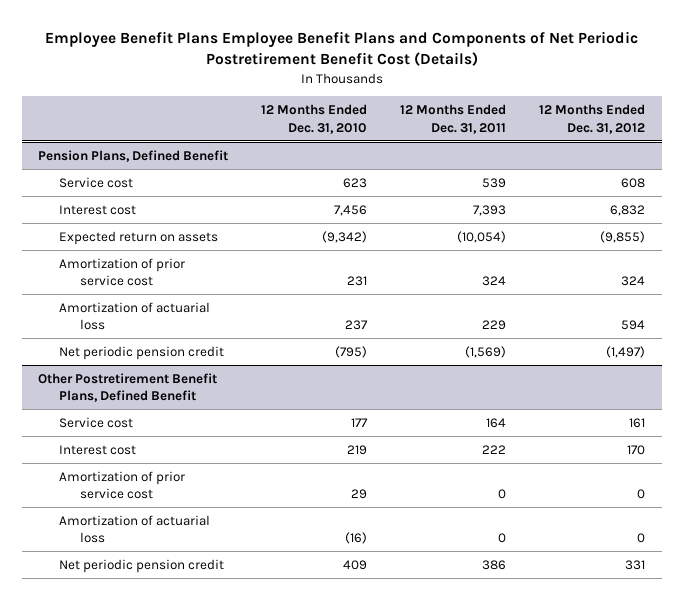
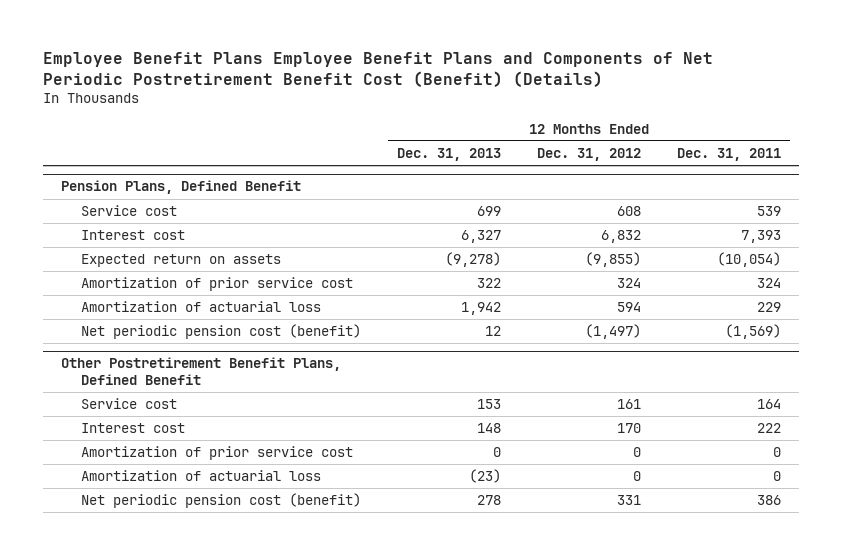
- Employee Benefit Plans Employee Benefit Plans and Components of Net Periodic Postretirement Benefit Cost (Details)
+ Employee Benefit Plans Employee Benefit Plans and Components of Net Periodic Postretirement Benefit Cost (Benefit) (Details)
- | 12 Months Ended Dec. 31, 2010 | 12 Months Ended Dec. 31, 2011 | 12 Months Ended Dec. 31, 2012
+ | 12 Months Ended Dec. 31, 2013 | 12 Months Ended Dec. 31, 2012 | 12 Months Ended Dec. 31, 2011
@ Pension Plans, Defined Benefit
- Net periodic pension credit | (795) | (1,569) | (1,497)
+ Net periodic pension cost (benefit) | 12 | (1,497) | (1,569)
@ Other Postretirement Benefit Plans, Defined Benefit
- Net periodic pension credit | 409 | 386 | 331
+ Net periodic pension cost (benefit) | 278 | 331 | 386

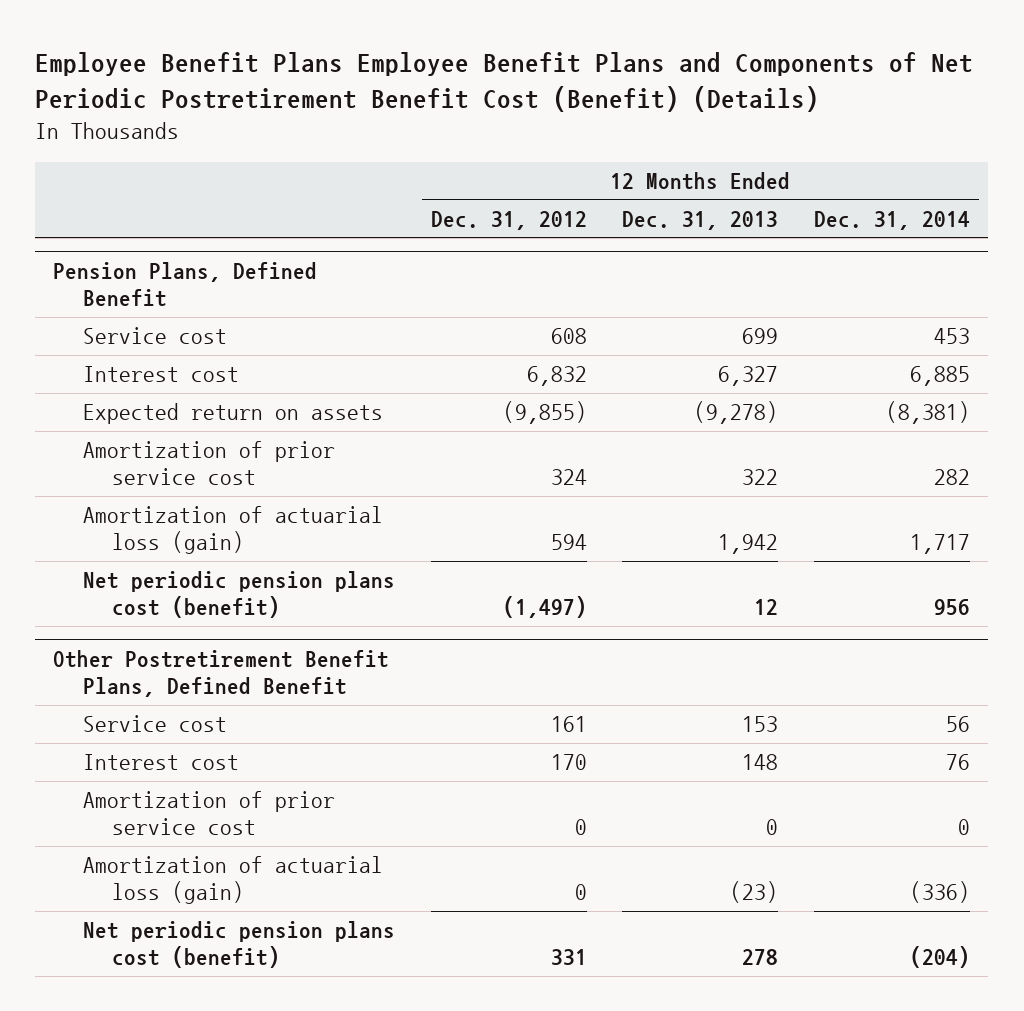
- | 12 Months Ended Dec. 31, 2013 | 12 Months Ended Dec. 31, 2012 | 12 Months Ended Dec. 31, 2011
+ | 12 Months Ended Dec. 31, 2012 | 12 Months Ended Dec. 31, 2013 | 12 Months Ended Dec. 31, 2014
@ Pension Plans, Defined Benefit
- Amortization of actuarial loss | 1,942 | 594 | 229
- Net periodic pension cost (benefit) | 12 | (1,497) | (1,569)
+ Amortization of actuarial loss (gain) | 594 | 1,942 | 1,717
+ Net periodic pension plans cost (benefit) | (1,497) | 12 | 956
@ Other Postretirement Benefit Plans, Defined Benefit
- Amortization of actuarial loss | (23) | 0 | 0
- Net periodic pension cost (benefit) | 278 | 331 | 386
+ Amortization of actuarial loss (gain) | 0 | (23) | (336)
+ Net periodic pension plans cost (benefit) | 331 | 278 | (204)

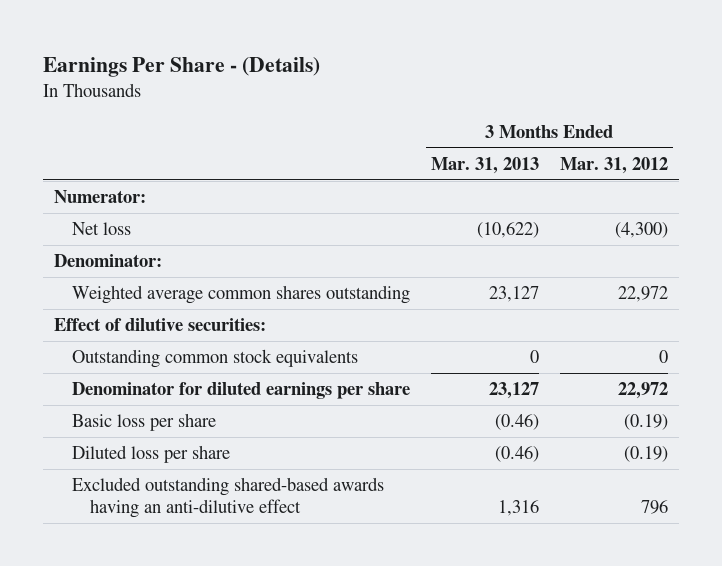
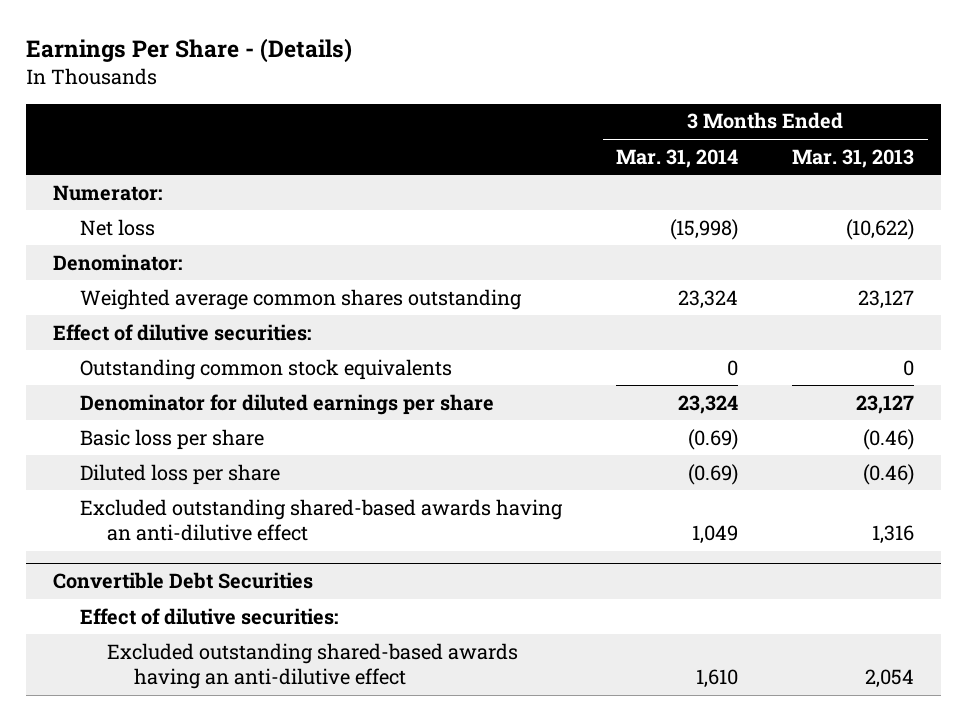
- | 3 Months Ended Mar. 31, 2013 | 3 Months Ended Mar. 31, 2012
+ | 3 Months Ended Mar. 31, 2014 | 3 Months Ended Mar. 31, 2013
+ Convertible Debt Securities
+ Effect of dilutive securities:
+ Excluded outstanding shared-based awards having an anti-dilutive effect | 1,610 | 2,054

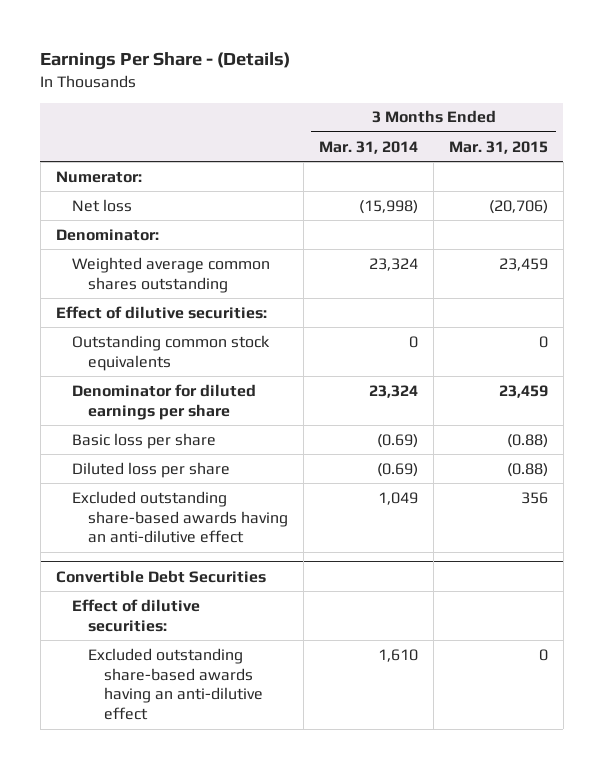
- | 3 Months Ended Mar. 31, 2014 | 3 Months Ended Mar. 31, 2013
+ | 3 Months Ended Mar. 31, 2014 | 3 Months Ended Mar. 31, 2015
- Excluded outstanding shared-based awards having an anti-dilutive effect | 1,049 | 1,316
+ Excluded outstanding share-based awards having an anti-dilutive effect | 1,049 | 356
@ Convertible Debt Securities
- Excluded outstanding shared-based awards having an anti-dilutive effect | 1,610 | 2,054
+ Excluded outstanding share-based awards having an anti-dilutive effect | 1,610 | 0

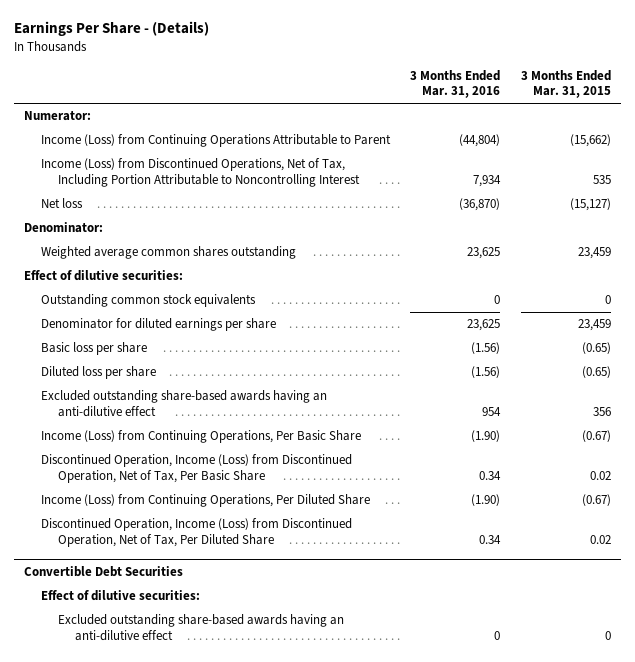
- | 3 Months Ended Mar. 31, 2014 | 3 Months Ended Mar. 31, 2015
+ | 3 Months Ended Mar. 31, 2016 | 3 Months Ended Mar. 31, 2015
- Net loss | (15,998) | (20,706)
+ Income (Loss) from Continuing Operations Attributable to Parent | (44,804) | (15,662)
+ Income (Loss) from Discontinued Operations, Net of Tax, Including Portion Attributable to Noncontrolling Interest | 7,934 | 535
+ Net loss | (36,870) | (15,127)
- Basic loss per share | (0.69) | (0.88)
- Diluted loss per share | (0.69) | (0.88)
+ Basic loss per share | (1.56) | (0.65)
+ Diluted loss per share | (1.56) | (0.65)
+ Income (Loss) from Continuing Operations, Per Basic Share | (1.90) | (0.67)
+ Discontinued Operation, Income (Loss) from Discontinued Operation, Net of Tax, Per Basic Share | 0.34 | 0.02
+ Income (Loss) from Continuing Operations, Per Diluted Share | (1.90) | (0.67)
+ Discontinued Operation, Income (Loss) from Discontinued Operation, Net of Tax, Per Diluted Share | 0.34 | 0.02

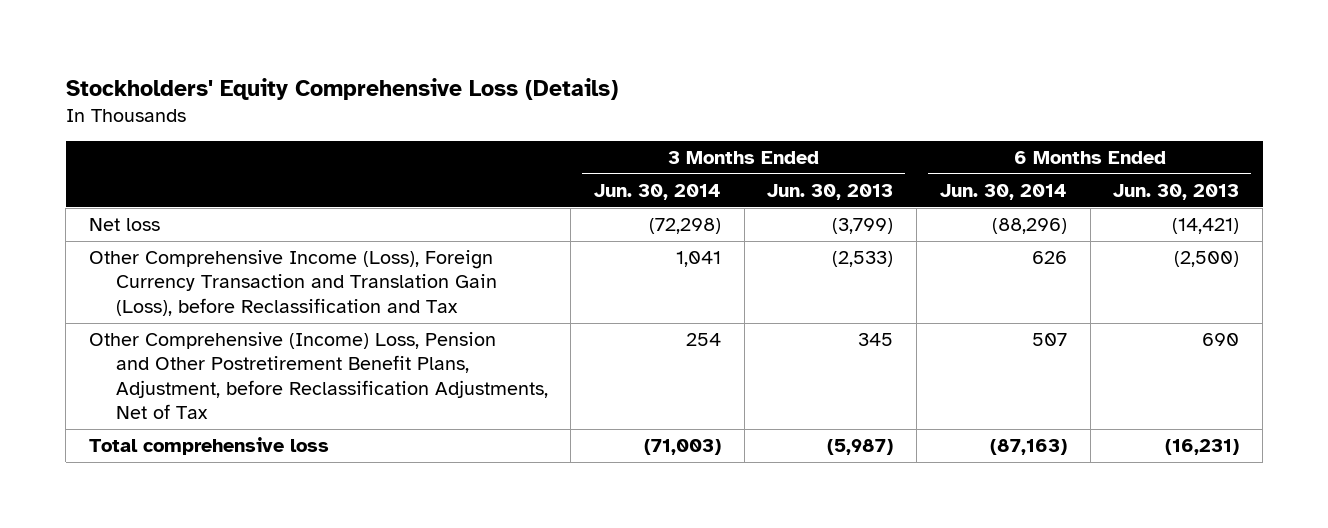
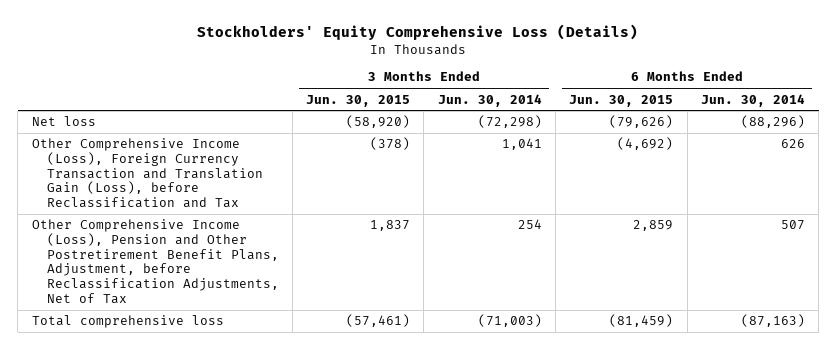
- | 3 Months Ended Jun. 30, 2014 | 3 Months Ended Jun. 30, 2013 | 6 Months Ended Jun. 30, 2014 | 6 Months Ended Jun. 30, 2013
+ | 3 Months Ended Jun. 30, 2015 | 3 Months Ended Jun. 30, 2014 | 6 Months Ended Jun. 30, 2015 | 6 Months Ended Jun. 30, 2014
- Other Comprehensive (Income) Loss, Pension and Other Postretirement Benefit Plans, Adjustment, before Reclassification Adjustments, Net of Tax | 254 | 345 | 507 | 690
+ Other Comprehensive Income (Loss), Pension and Other Postretirement Benefit Plans, Adjustment, before Reclassification Adjustments, Net of Tax | 1,837 | 254 | 2,859 | 507

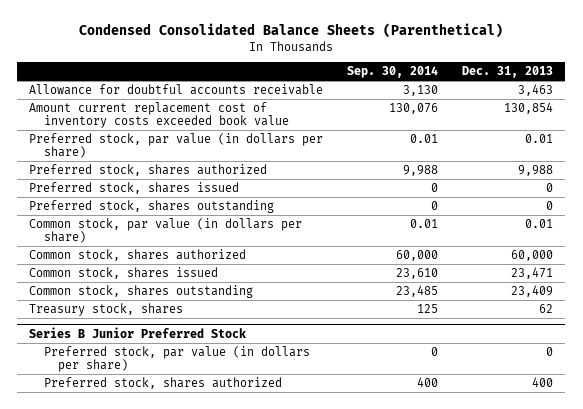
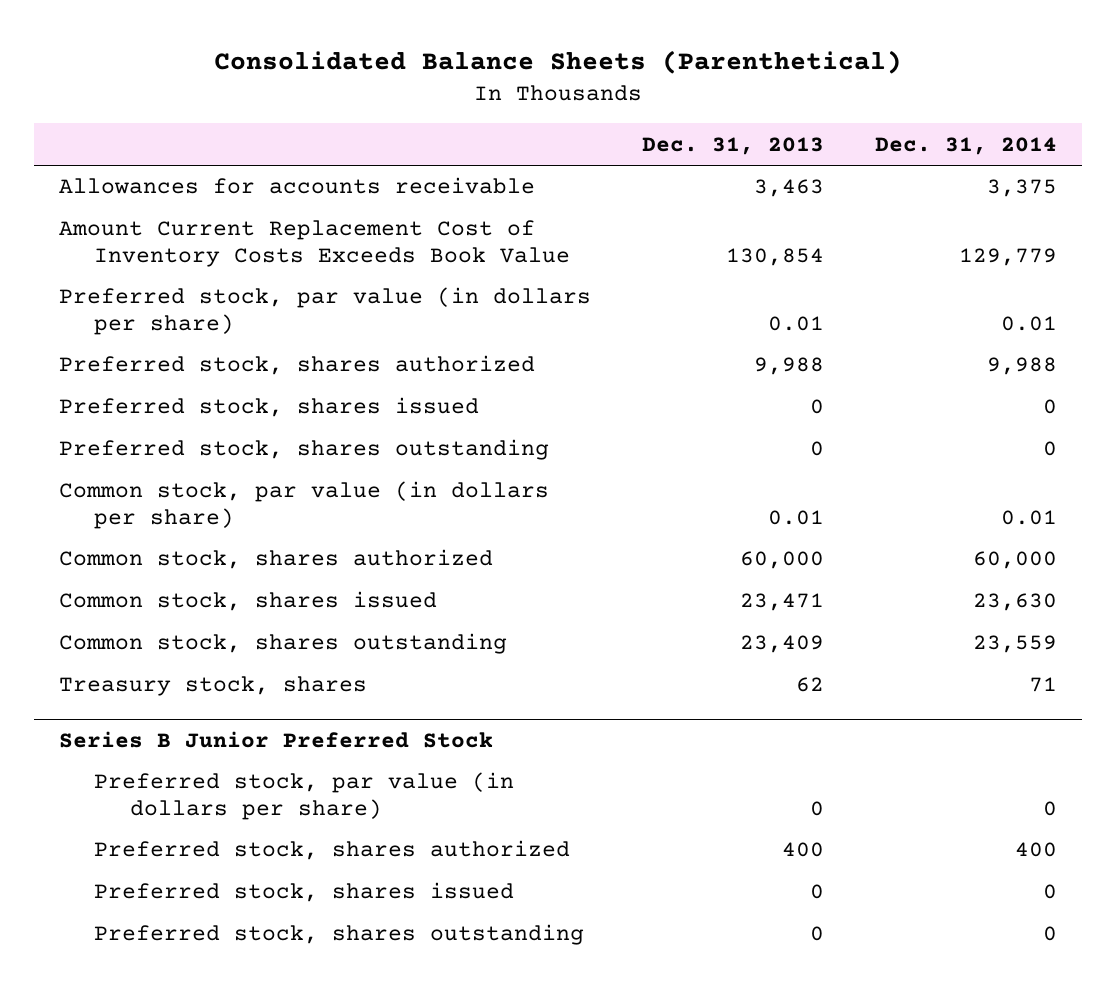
- Condensed Consolidated Balance Sheets (Parenthetical)
+ Consolidated Balance Sheets (Parenthetical)
- | Sep. 30, 2014 | Dec. 31, 2013
+ | Dec. 31, 2013 | Dec. 31, 2014
- Allowance for doubtful accounts receivable | 3,130 | 3,463
- Amount current replacement cost of inventory costs exceeded book value | 130,076 | 130,854
+ Allowances for accounts receivable | 3,463 | 3,375
+ Amount Current Replacement Cost of Inventory Costs Exceeds Book Value | 130,854 | 129,779
@ Series B Junior Preferred Stock
+ Preferred stock, shares issued | 0 | 0
+ Preferred stock, shares outstanding | 0 | 0

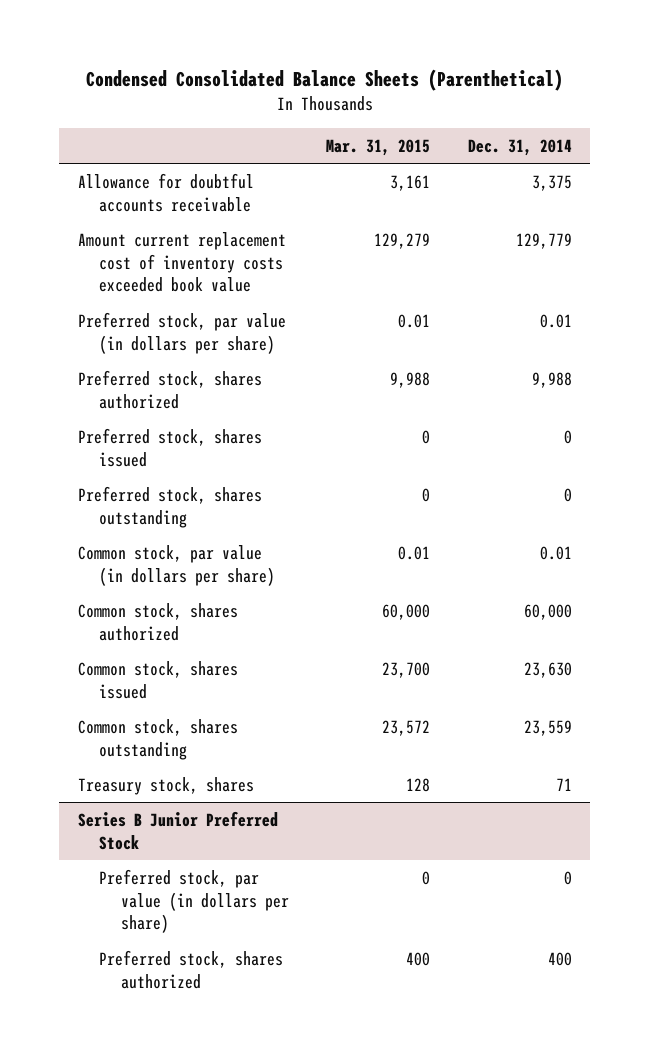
- Consolidated Balance Sheets (Parenthetical)
+ Condensed Consolidated Balance Sheets (Parenthetical)
- | Dec. 31, 2013 | Dec. 31, 2014
+ | Mar. 31, 2015 | Dec. 31, 2014
- Allowances for accounts receivable | 3,463 | 3,375
- Amount Current Replacement Cost of Inventory Costs Exceeds Book Value | 130,854 | 129,779
+ Allowance for doubtful accounts receivable | 3,161 | 3,375
+ Amount current replacement cost of inventory costs exceeded book value | 129,279 | 129,779
@ Series B Junior Preferred Stock
- Preferred stock, shares issued | 0 | 0
- Preferred stock, shares outstanding | 0 | 0

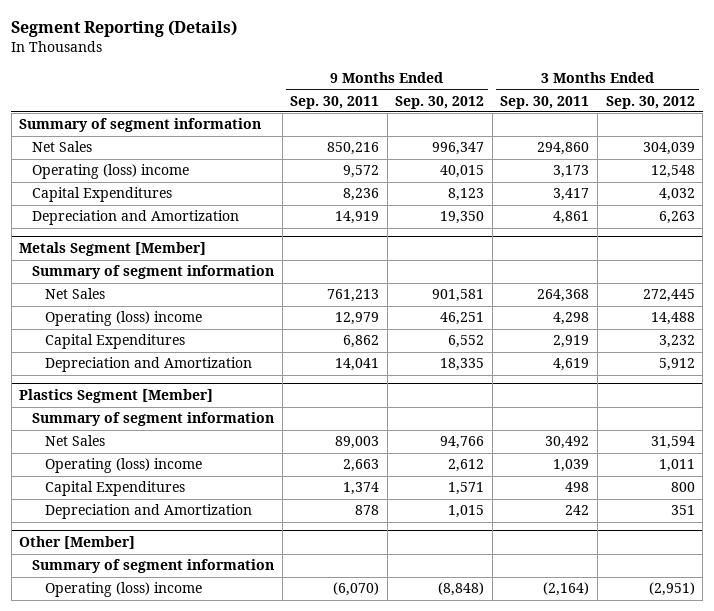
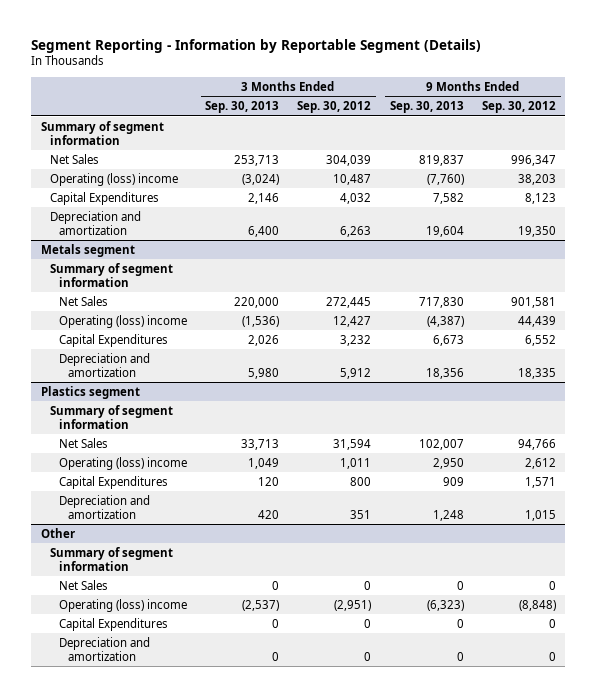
- Segment Reporting (Details)
+ Segment Reporting - Information by Reportable Segment (Details)
- | 9 Months Ended Sep. 30, 2011 | 9 Months Ended Sep. 30, 2012 | 3 Months Ended Sep. 30, 2011 | 3 Months Ended Sep. 30, 2012
+ | 3 Months Ended Sep. 30, 2013 | 3 Months Ended Sep. 30, 2012 | 9 Months Ended Sep. 30, 2013 | 9 Months Ended Sep. 30, 2012
- Operating (loss) income | 9,572 | 40,015 | 3,173 | 12,548
+ Operating (loss) income | (3,024) | 10,487 | (7,760) | 38,203
- Depreciation and Amortization | 14,919 | 19,350 | 4,861 | 6,263
- Metals Segment [Member]
+ Depreciation and amortization | 6,400 | 6,263 | 19,604 | 19,350
+ Metals segment
- Operating (loss) income | 12,979 | 46,251 | 4,298 | 14,488
+ Operating (loss) income | (1,536) | 12,427 | (4,387) | 44,439
- Depreciation and Amortization | 14,041 | 18,335 | 4,619 | 5,912
- Plastics Segment [Member]
+ Depreciation and amortization | 5,980 | 5,912 | 18,356 | 18,335
+ Plastics segment
- Depreciation and Amortization | 878 | 1,015 | 242 | 351
- Other [Member]
+ Depreciation and amortization | 420 | 351 | 1,248 | 1,015
+ Other
+ Net Sales | 0 | 0 | 0 | 0
+ Capital Expenditures | 0 | 0 | 0 | 0
+ Depreciation and amortization | 0 | 0 | 0 | 0

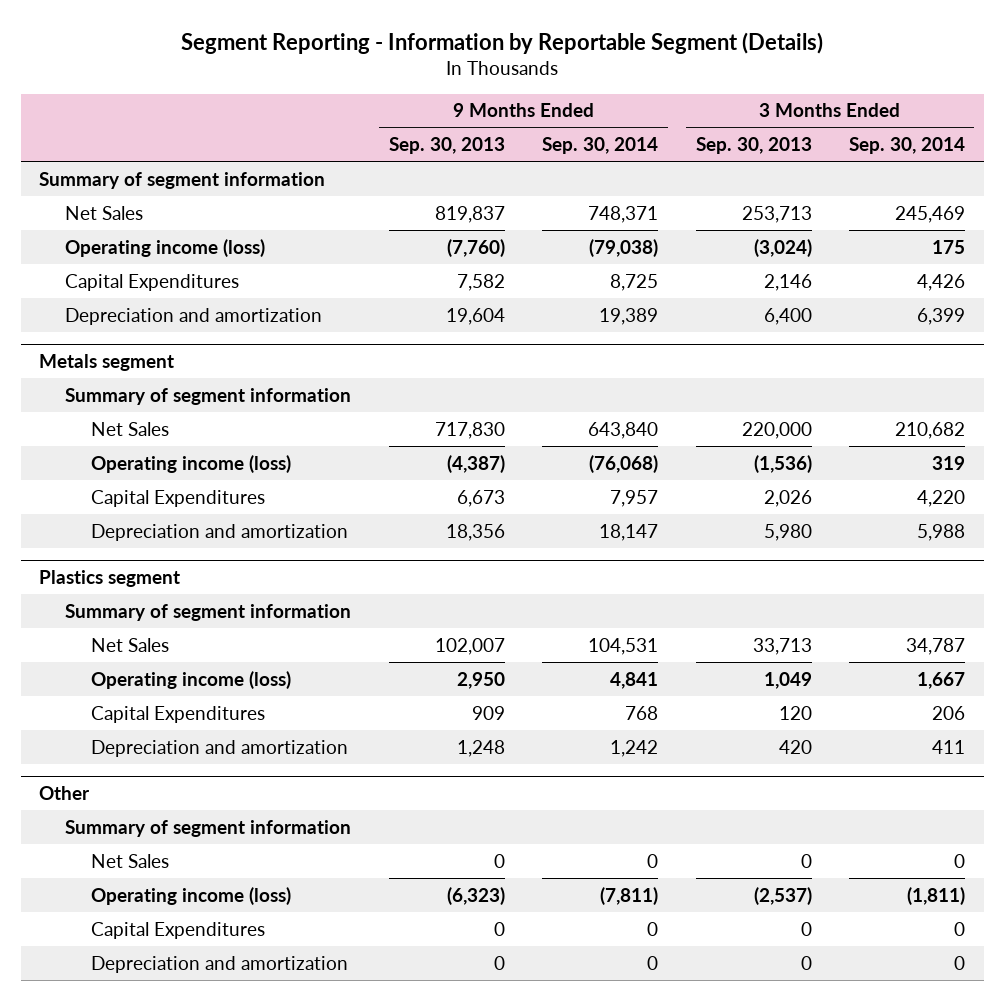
- | 3 Months Ended Sep. 30, 2013 | 3 Months Ended Sep. 30, 2012 | 9 Months Ended Sep. 30, 2013 | 9 Months Ended Sep. 30, 2012
+ | 9 Months Ended Sep. 30, 2013 | 9 Months Ended Sep. 30, 2014 | 3 Months Ended Sep. 30, 2013 | 3 Months Ended Sep. 30, 2014
- Operating (loss) income | (3,024) | 10,487 | (7,760) | 38,203
+ Operating income (loss) | (7,760) | (79,038) | (3,024) | 175
@ Metals segment
- Operating (loss) income | (1,536) | 12,427 | (4,387) | 44,439
+ Operating income (loss) | (4,387) | (76,068) | (1,536) | 319
@ Plastics segment
- Operating (loss) income | 1,049 | 1,011 | 2,950 | 2,612
+ Operating income (loss) | 2,950 | 4,841 | 1,049 | 1,667
@ Other
- Operating (loss) income | (2,537) | (2,951) | (6,323) | (8,848)
+ Operating income (loss) | (6,323) | (7,811) | (2,537) | (1,811)

